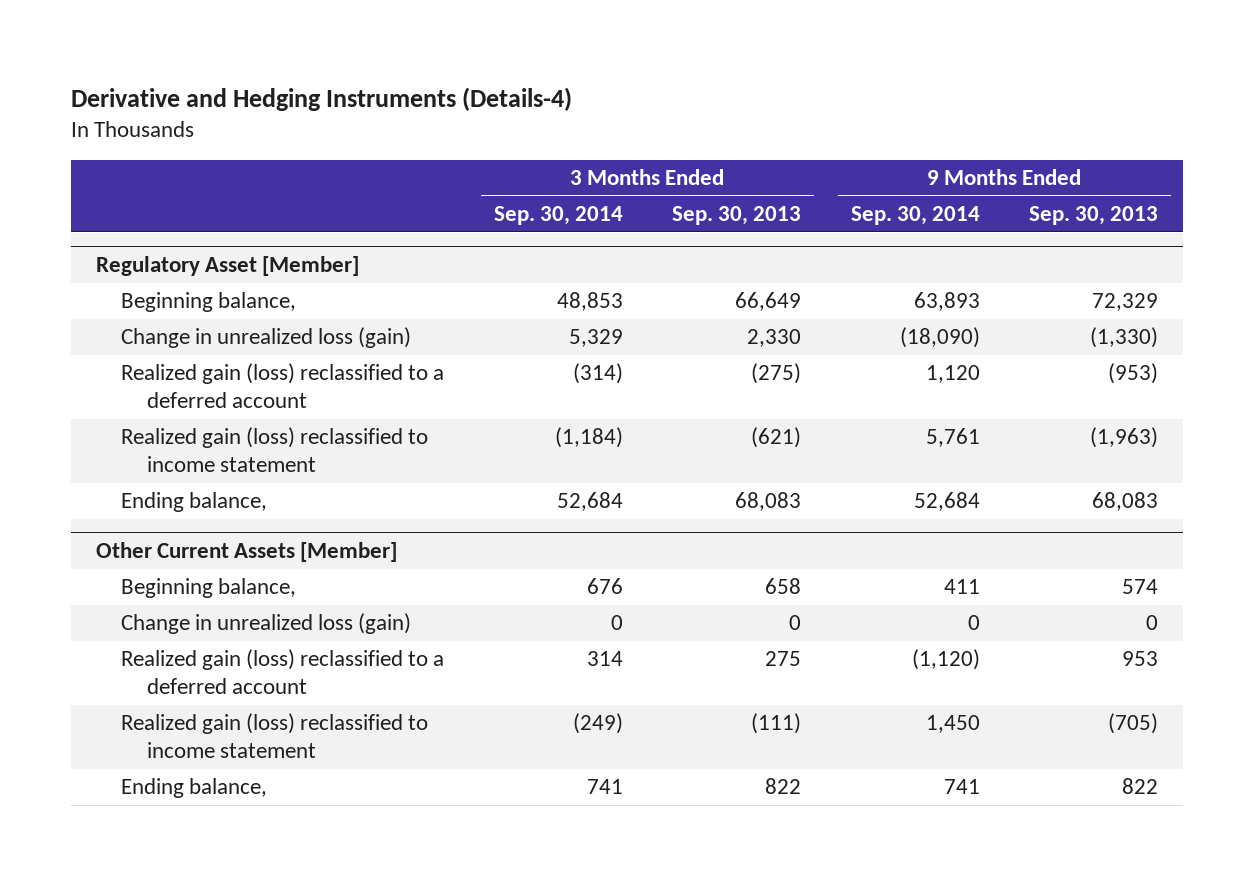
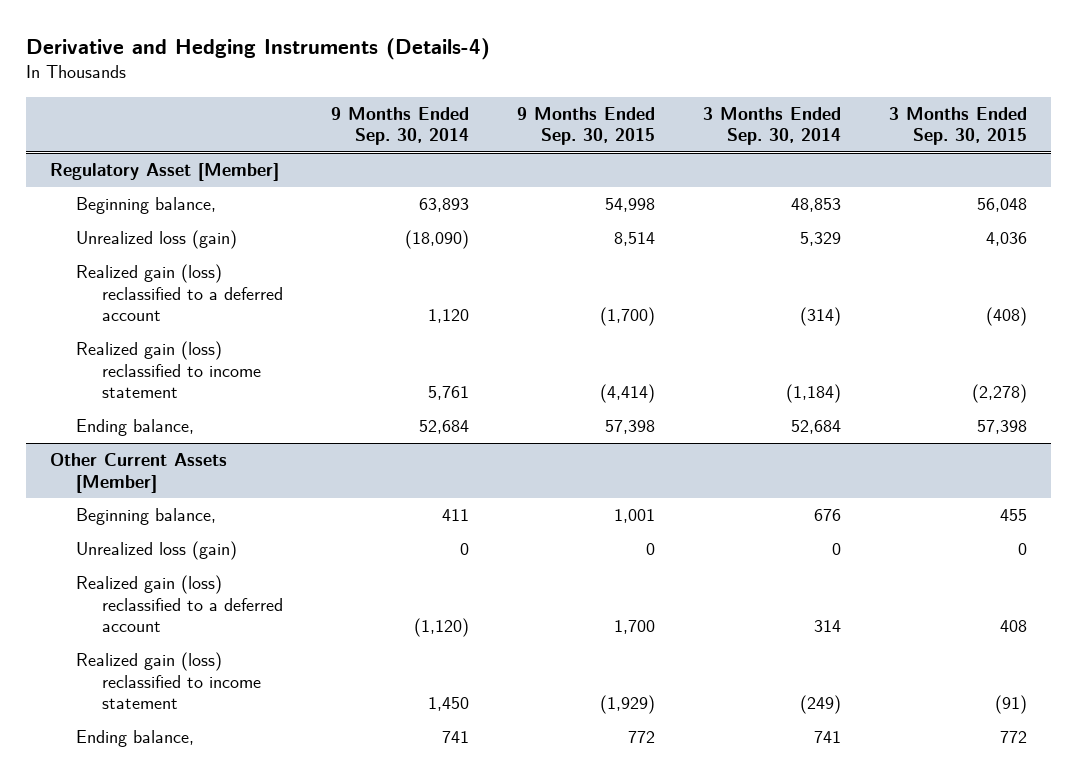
- | 3 Months Ended Sep. 30, 2014 | 3 Months Ended Sep. 30, 2013 | 9 Months Ended Sep. 30, 2014 | 9 Months Ended Sep. 30, 2013
+ | 9 Months Ended Sep. 30, 2014 | 9 Months Ended Sep. 30, 2015 | 3 Months Ended Sep. 30, 2014 | 3 Months Ended Sep. 30, 2015
@ Regulatory Asset [Member]
- Change in unrealized loss (gain) | 5,329 | 2,330 | (18,090) | (1,330)
+ Unrealized loss (gain) | (18,090) | 8,514 | 5,329 | 4,036
@ Other Current Assets [Member]
- Change in unrealized loss (gain) | 0 | 0 | 0 | 0
+ Unrealized loss (gain) | 0 | 0 | 0 | 0

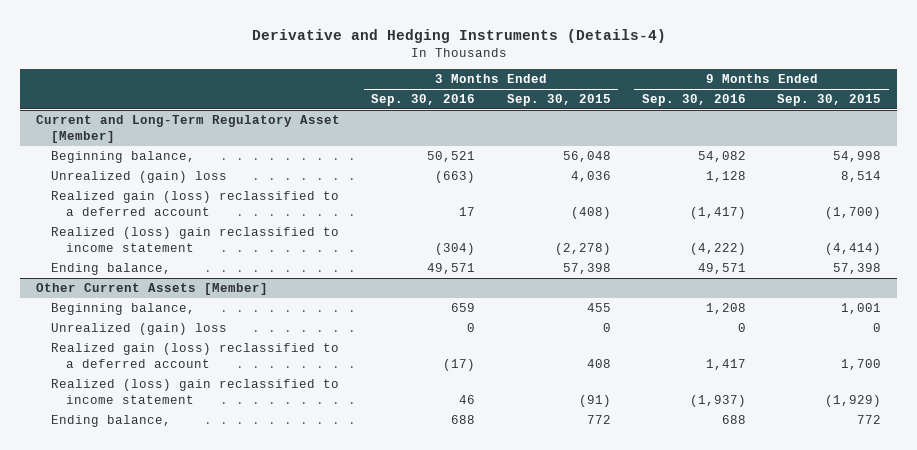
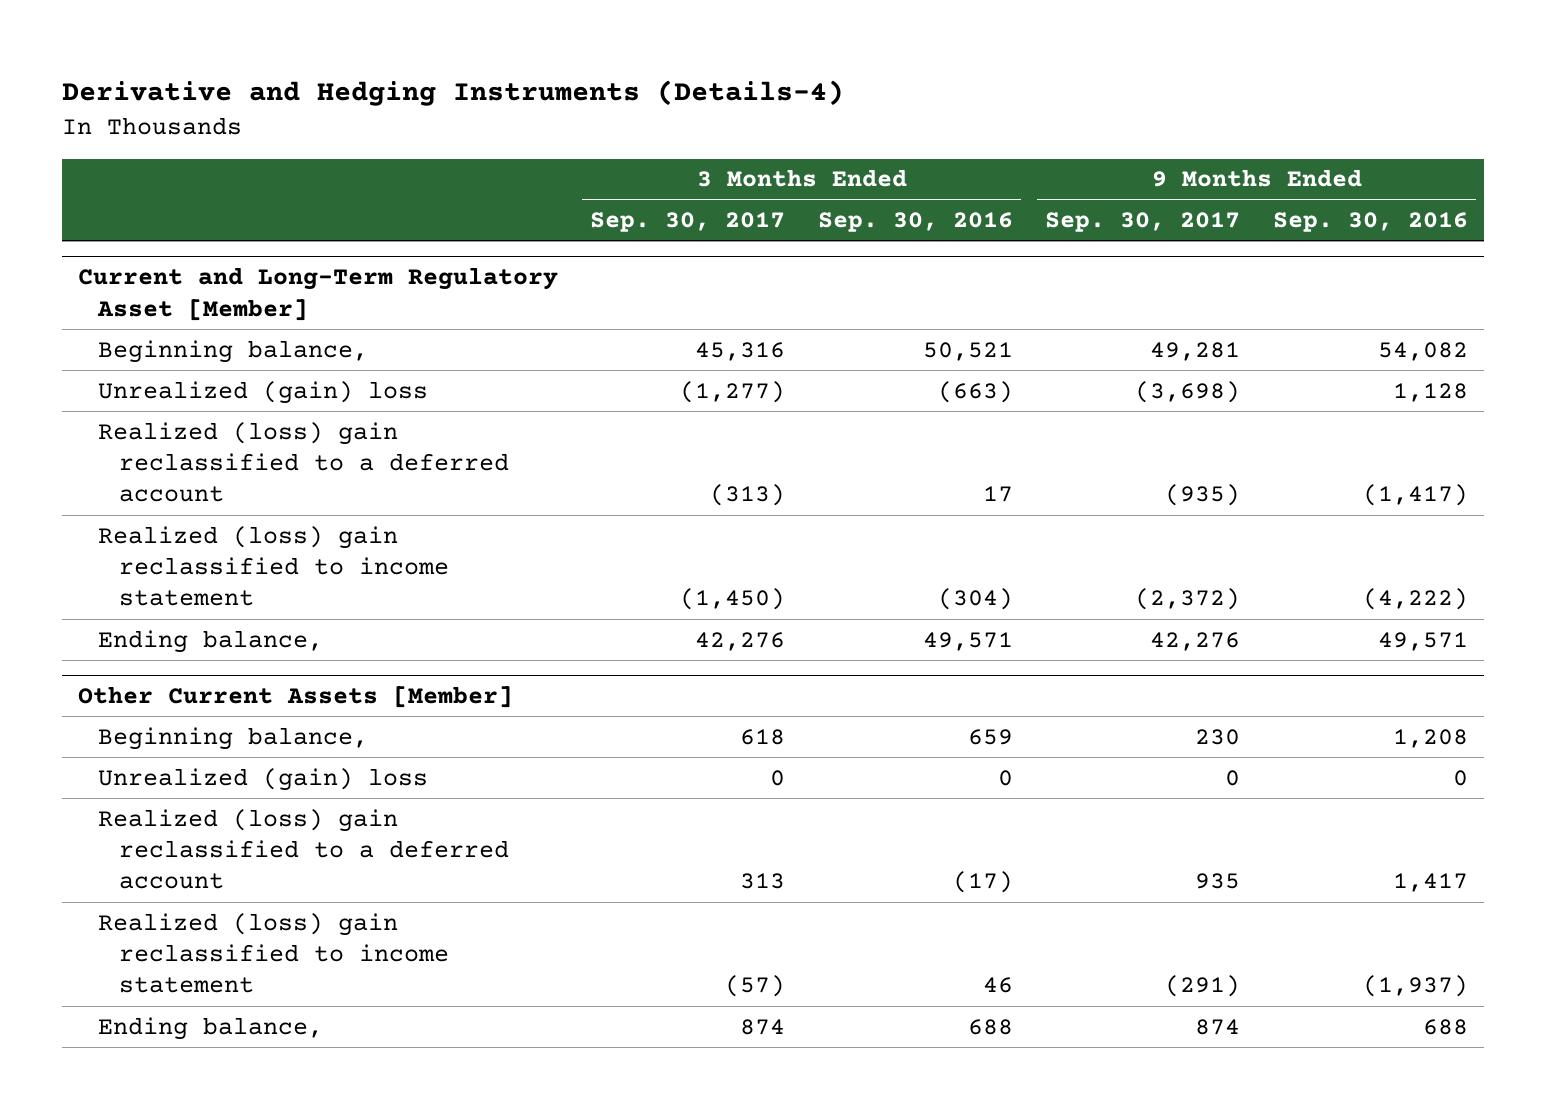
- | 3 Months Ended Sep. 30, 2016 | 3 Months Ended Sep. 30, 2015 | 9 Months Ended Sep. 30, 2016 | 9 Months Ended Sep. 30, 2015
+ | 3 Months Ended Sep. 30, 2017 | 3 Months Ended Sep. 30, 2016 | 9 Months Ended Sep. 30, 2017 | 9 Months Ended Sep. 30, 2016
@ Current and Long-Term Regulatory Asset [Member]
- Realized gain (loss) reclassified to a deferred account | 17 | (408) | (1,417) | (1,700)
+ Realized (loss) gain reclassified to a deferred account | (313) | 17 | (935) | (1,417)
@ Other Current Assets [Member]
- Realized gain (loss) reclassified to a deferred account | (17) | 408 | 1,417 | 1,700
+ Realized (loss) gain reclassified to a deferred account | 313 | (17) | 935 | 1,417

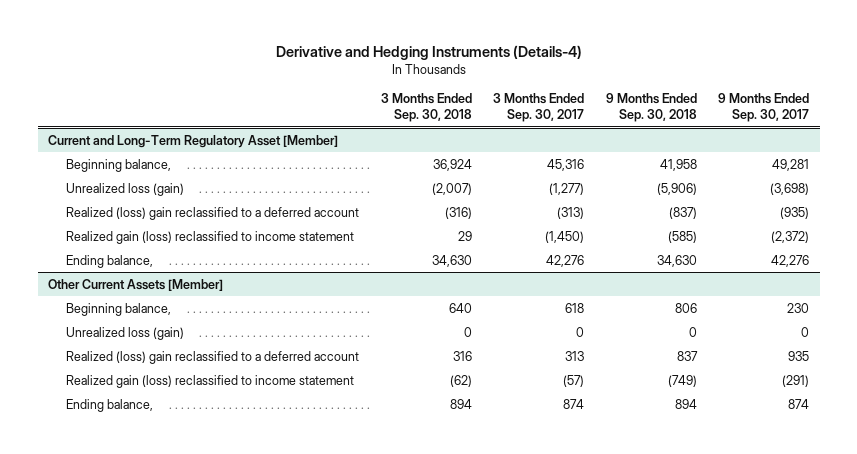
- | 3 Months Ended Sep. 30, 2017 | 3 Months Ended Sep. 30, 2016 | 9 Months Ended Sep. 30, 2017 | 9 Months Ended Sep. 30, 2016
+ | 3 Months Ended Sep. 30, 2018 | 3 Months Ended Sep. 30, 2017 | 9 Months Ended Sep. 30, 2018 | 9 Months Ended Sep. 30, 2017
@ Current and Long-Term Regulatory Asset [Member]
- Unrealized (gain) loss | (1,277) | (663) | (3,698) | 1,128
+ Unrealized loss (gain) | (2,007) | (1,277) | (5,906) | (3,698)
- Realized (loss) gain reclassified to income statement | (1,450) | (304) | (2,372) | (4,222)
+ Realized gain (loss) reclassified to income statement | 29 | (1,450) | (585) | (2,372)
@ Other Current Assets [Member]
- Unrealized (gain) loss | 0 | 0 | 0 | 0
+ Unrealized loss (gain) | 0 | 0 | 0 | 0
- Realized (loss) gain reclassified to income statement | (57) | 46 | (291) | (1,937)
+ Realized gain (loss) reclassified to income statement | (62) | (57) | (749) | (291)

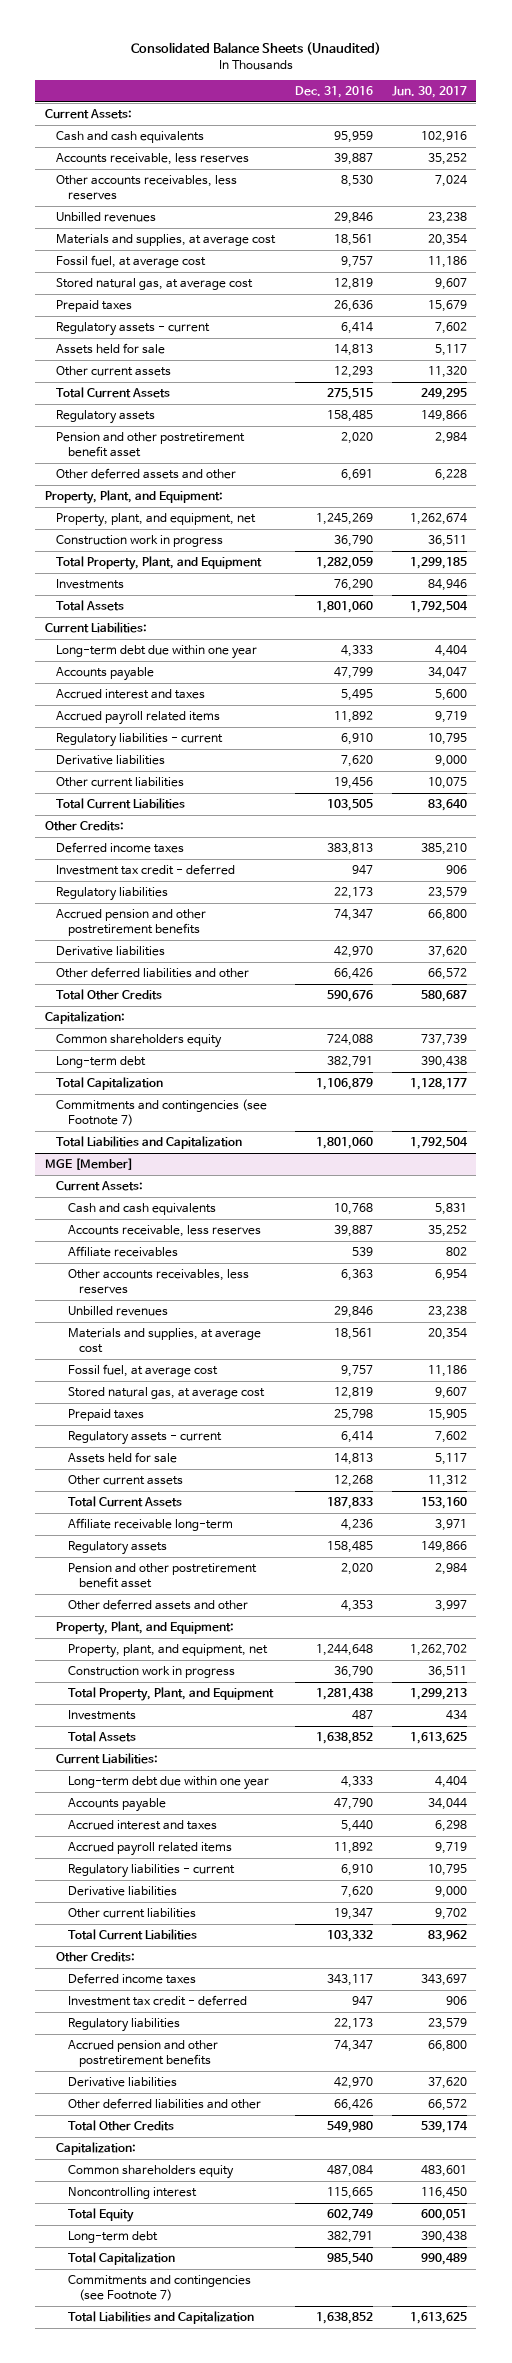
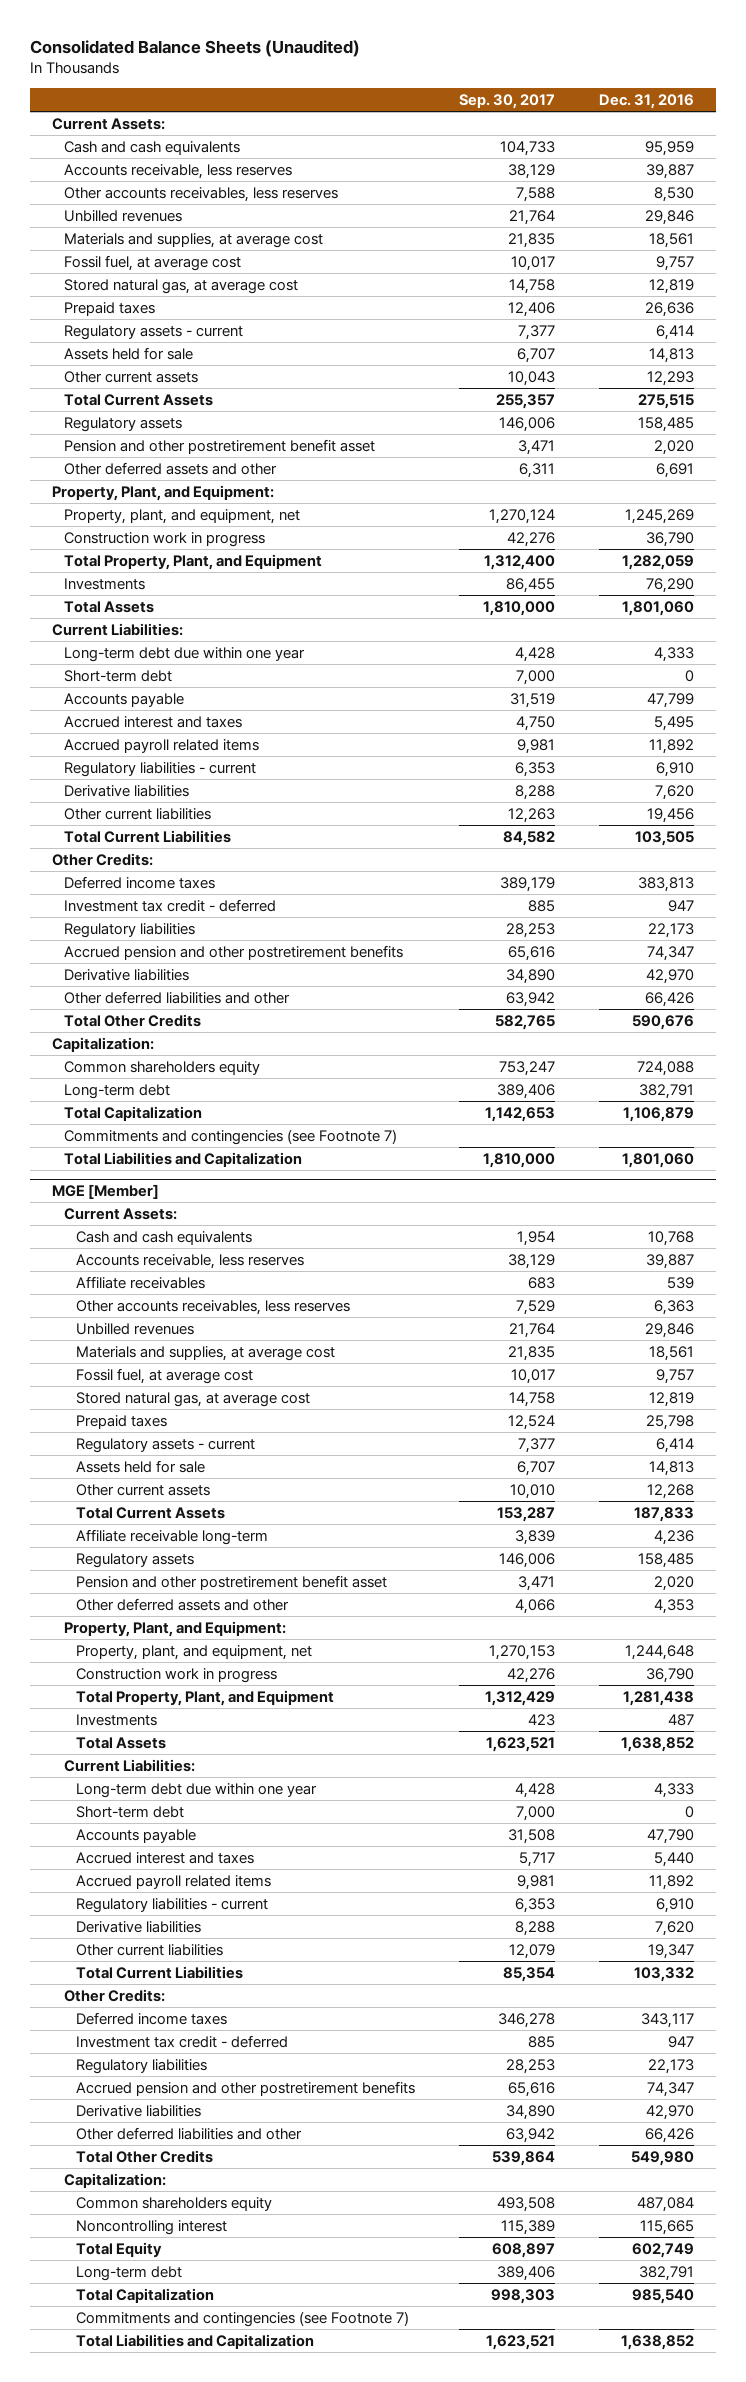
- | Dec. 31, 2016 | Jun. 30, 2017
+ | Sep. 30, 2017 | Dec. 31, 2016
+ Short-term debt | 7,000 | 0
@ MGE [Member]
+ Short-term debt | 7,000 | 0

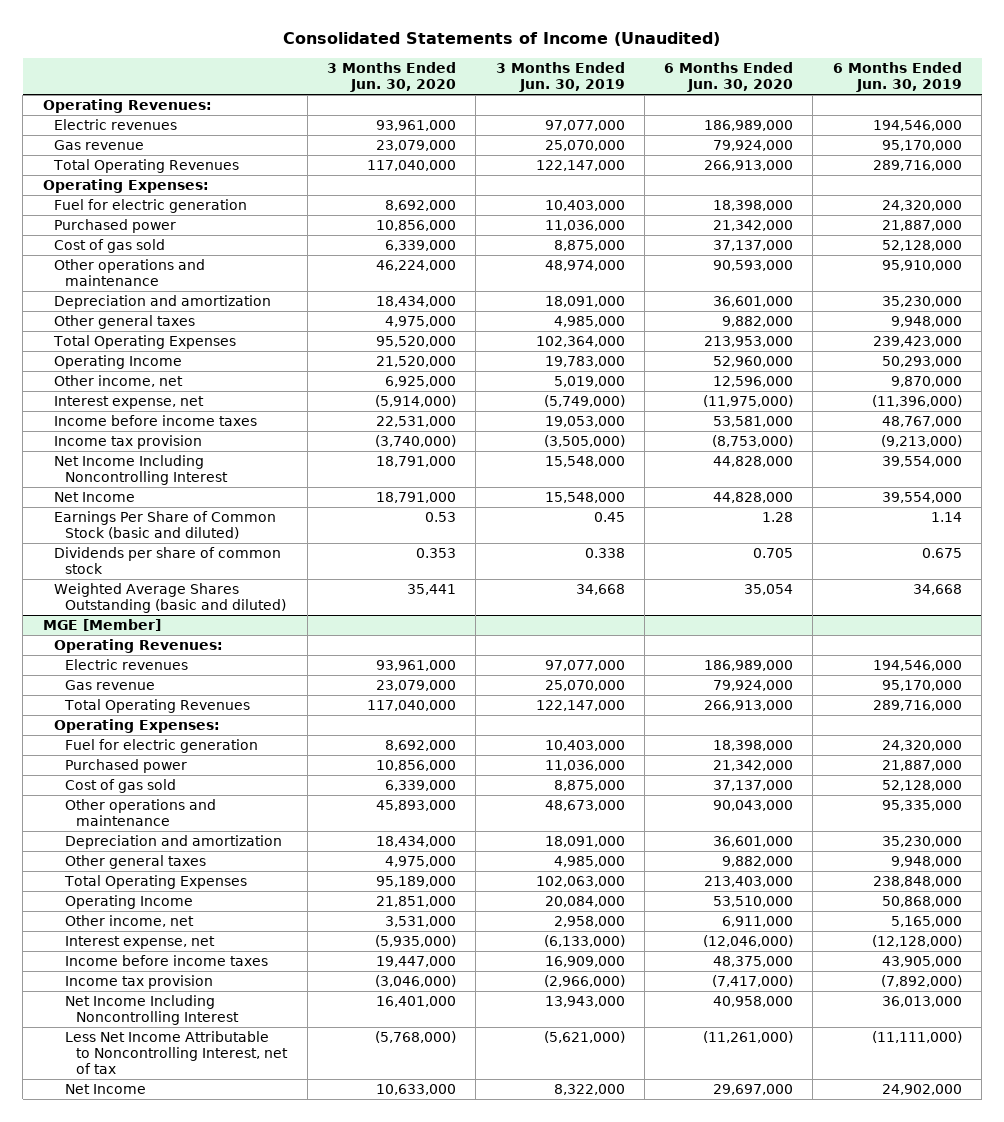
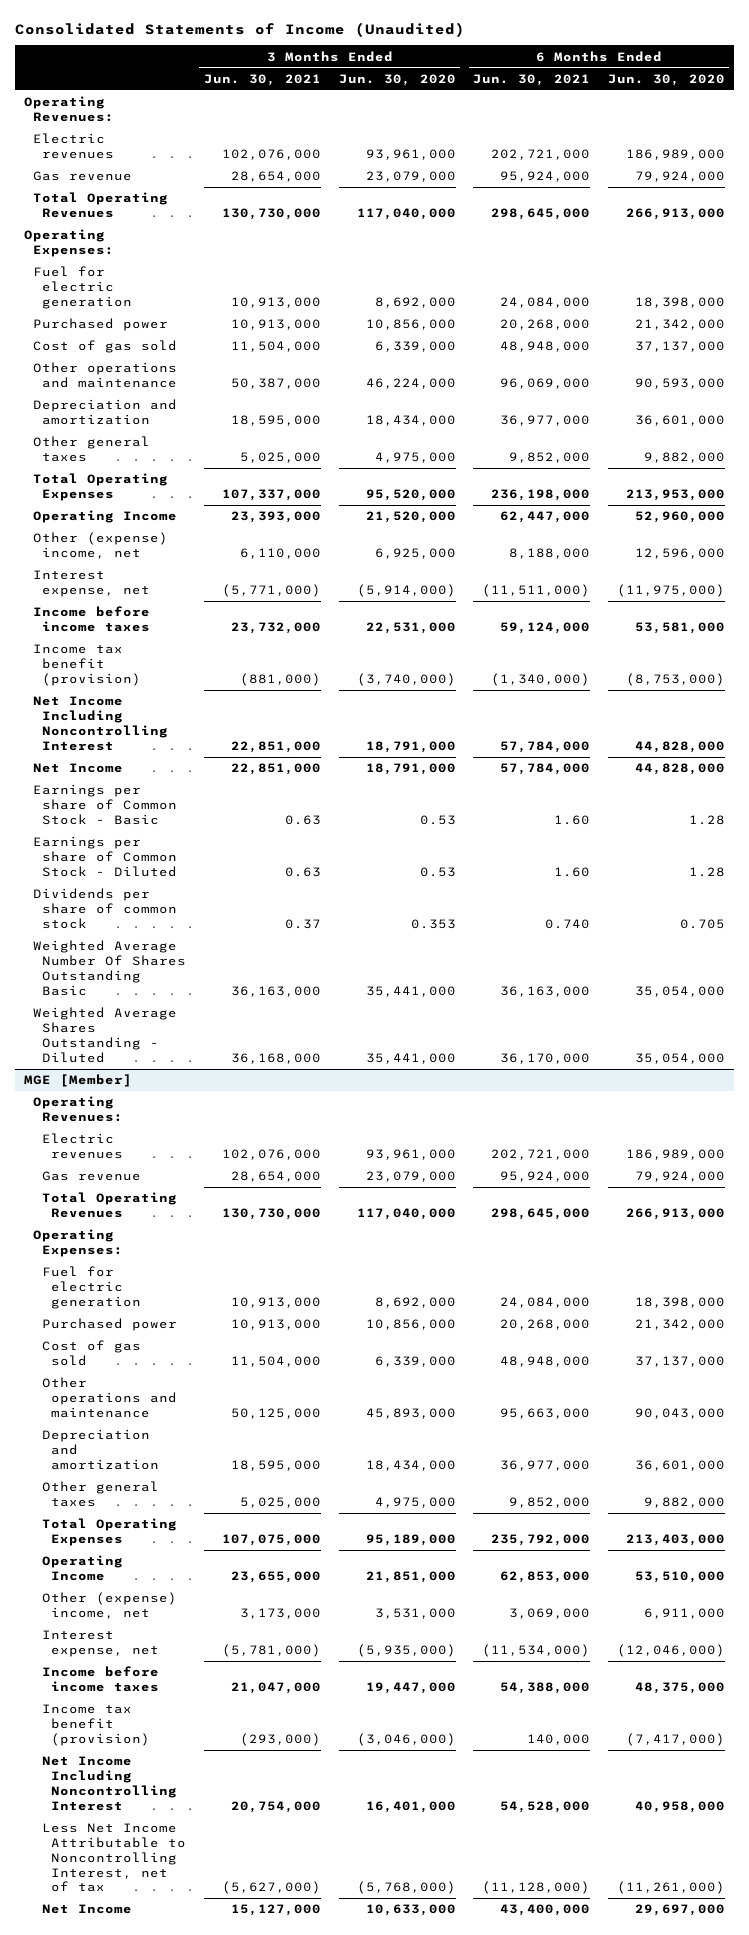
- | 3 Months Ended Jun. 30, 2020 | 3 Months Ended Jun. 30, 2019 | 6 Months Ended Jun. 30, 2020 | 6 Months Ended Jun. 30, 2019
+ | 3 Months Ended Jun. 30, 2021 | 3 Months Ended Jun. 30, 2020 | 6 Months Ended Jun. 30, 2021 | 6 Months Ended Jun. 30, 2020
- Other income, net | 6,925,000 | 5,019,000 | 12,596,000 | 9,870,000
+ Other (expense) income, net | 6,110,000 | 6,925,000 | 8,188,000 | 12,596,000
- Income tax provision | (3,740,000) | (3,505,000) | (8,753,000) | (9,213,000)
+ Income tax benefit (provision) | (881,000) | (3,740,000) | (1,340,000) | (8,753,000)
- Earnings Per Share of Common Stock (basic and diluted) | 0.53 | 0.45 | 1.28 | 1.14
+ Earnings per share of Common Stock - Basic | 0.63 | 0.53 | 1.60 | 1.28
+ Earnings per share of Common Stock - Diluted | 0.63 | 0.53 | 1.60 | 1.28
- Weighted Average Shares Outstanding (basic and diluted) | 35,441 | 34,668 | 35,054 | 34,668
+ Weighted Average Number Of Shares Outstanding Basic | 36,163,000 | 35,441,000 | 36,163,000 | 35,054,000
+ Weighted Average Shares Outstanding - Diluted | 36,168,000 | 35,441,000 | 36,170,000 | 35,054,000
@ MGE [Member]
- Other income, net | 3,531,000 | 2,958,000 | 6,911,000 | 5,165,000
+ Other (expense) income, net | 3,173,000 | 3,531,000 | 3,069,000 | 6,911,000
- Income tax provision | (3,046,000) | (2,966,000) | (7,417,000) | (7,892,000)
+ Income tax benefit (provision) | (293,000) | (3,046,000) | 140,000 | (7,417,000)

